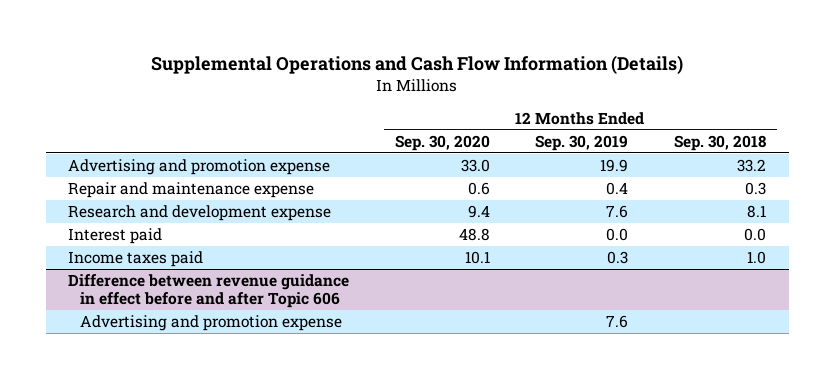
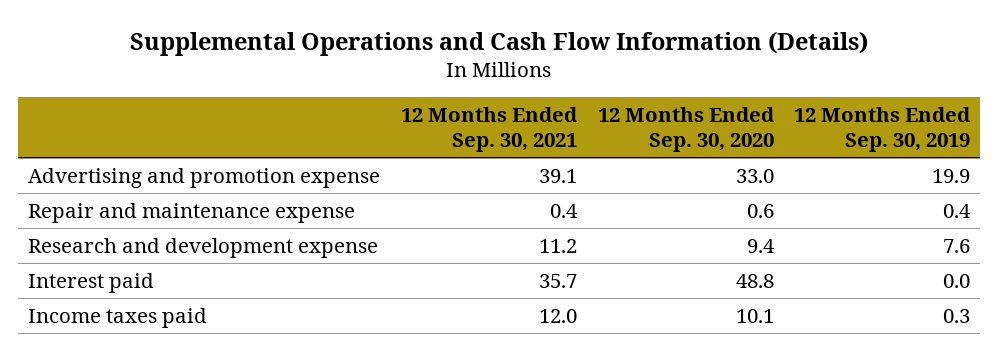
- | 12 Months Ended Sep. 30, 2020 | 12 Months Ended Sep. 30, 2019 | 12 Months Ended Sep. 30, 2018
+ | 12 Months Ended Sep. 30, 2021 | 12 Months Ended Sep. 30, 2020 | 12 Months Ended Sep. 30, 2019
- Difference between revenue guidance in effect before and after Topic 606
- Advertising and promotion expense | | 7.6 |

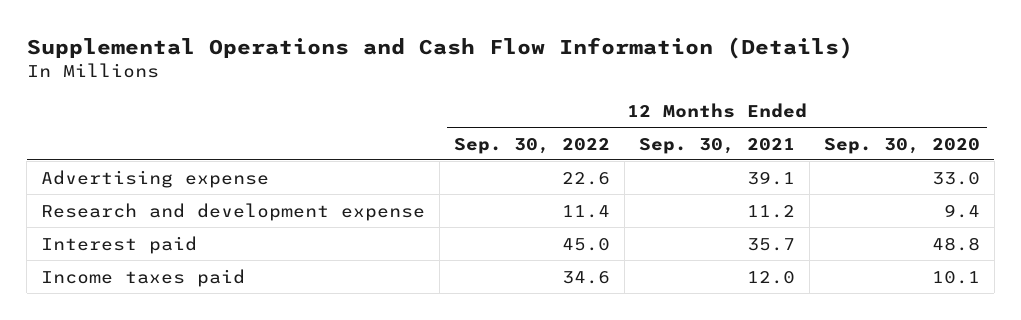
- | 12 Months Ended Sep. 30, 2021 | 12 Months Ended Sep. 30, 2020 | 12 Months Ended Sep. 30, 2019
+ | 12 Months Ended Sep. 30, 2022 | 12 Months Ended Sep. 30, 2021 | 12 Months Ended Sep. 30, 2020
- Advertising and promotion expense | 39.1 | 33.0 | 19.9
- Repair and maintenance expense | 0.4 | 0.6 | 0.4
+ Advertising expense | 22.6 | 39.1 | 33.0

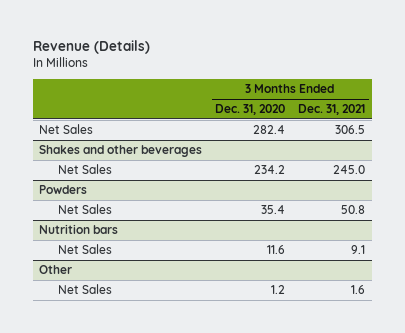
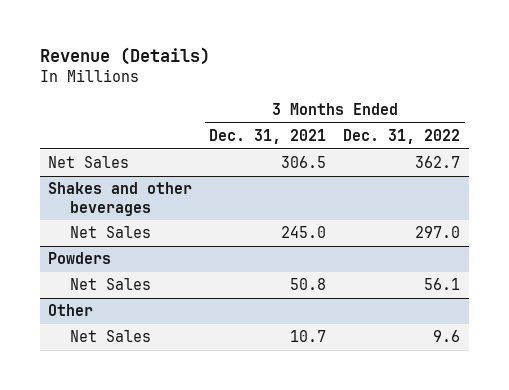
- | 3 Months Ended Dec. 31, 2020 | 3 Months Ended Dec. 31, 2021
+ | 3 Months Ended Dec. 31, 2021 | 3 Months Ended Dec. 31, 2022
- Nutrition bars
- Net Sales | 11.6 | 9.1
@ Other
- Net Sales | 1.2 | 1.6
+ Net Sales | 10.7 | 9.6

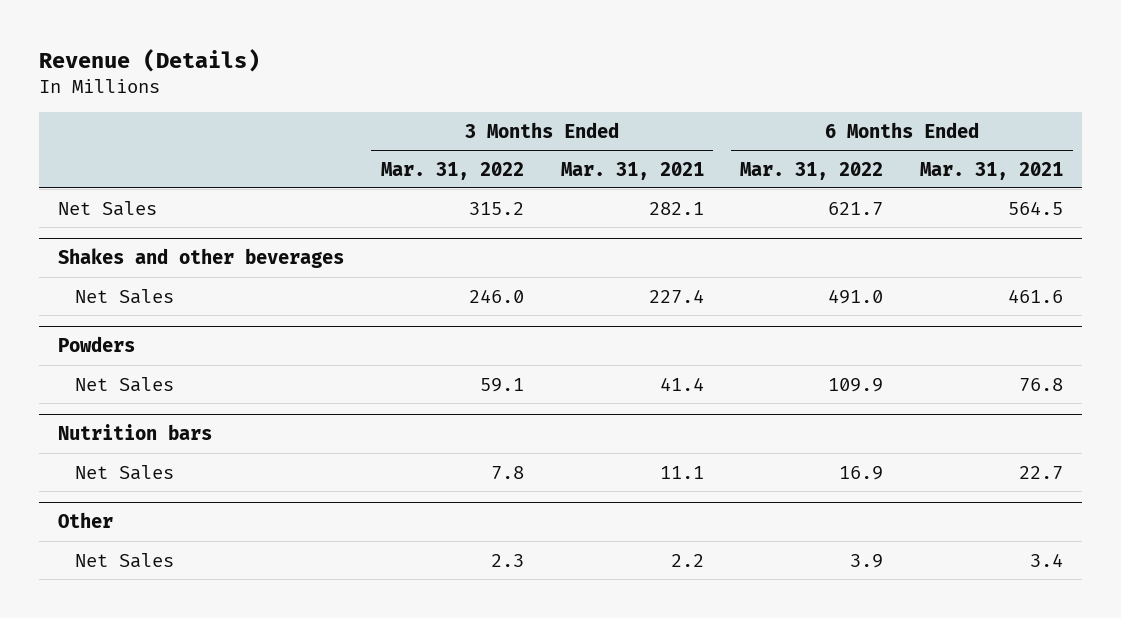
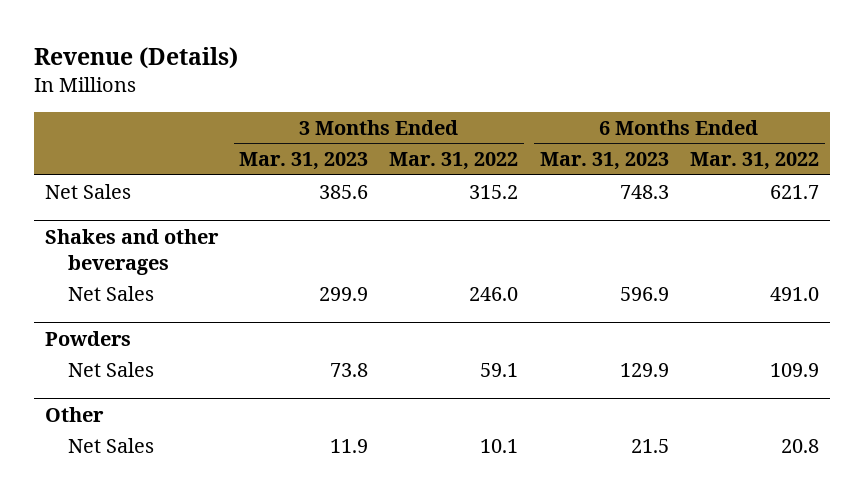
- | 3 Months Ended Mar. 31, 2022 | 3 Months Ended Mar. 31, 2021 | 6 Months Ended Mar. 31, 2022 | 6 Months Ended Mar. 31, 2021
+ | 3 Months Ended Mar. 31, 2023 | 3 Months Ended Mar. 31, 2022 | 6 Months Ended Mar. 31, 2023 | 6 Months Ended Mar. 31, 2022
- Nutrition bars
- Net Sales | 7.8 | 11.1 | 16.9 | 22.7
@ Other
- Net Sales | 2.3 | 2.2 | 3.9 | 3.4
+ Net Sales | 11.9 | 10.1 | 21.5 | 20.8

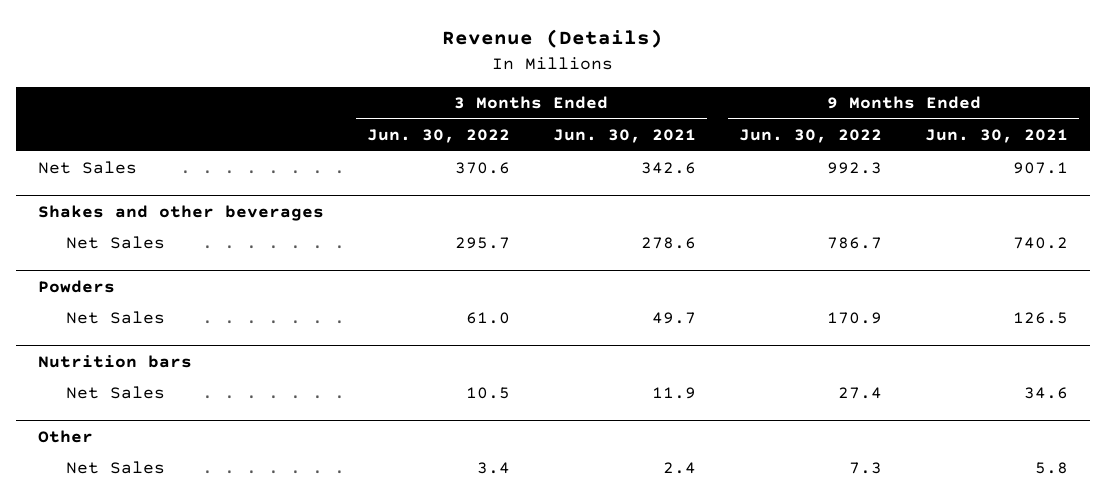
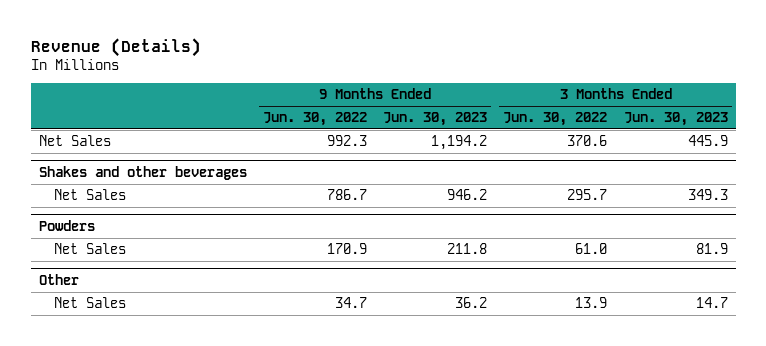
- | 3 Months Ended Jun. 30, 2022 | 3 Months Ended Jun. 30, 2021 | 9 Months Ended Jun. 30, 2022 | 9 Months Ended Jun. 30, 2021
+ | 9 Months Ended Jun. 30, 2022 | 9 Months Ended Jun. 30, 2023 | 3 Months Ended Jun. 30, 2022 | 3 Months Ended Jun. 30, 2023
- Nutrition bars
- Net Sales | 10.5 | 11.9 | 27.4 | 34.6
@ Other
- Net Sales | 3.4 | 2.4 | 7.3 | 5.8
+ Net Sales | 34.7 | 36.2 | 13.9 | 14.7

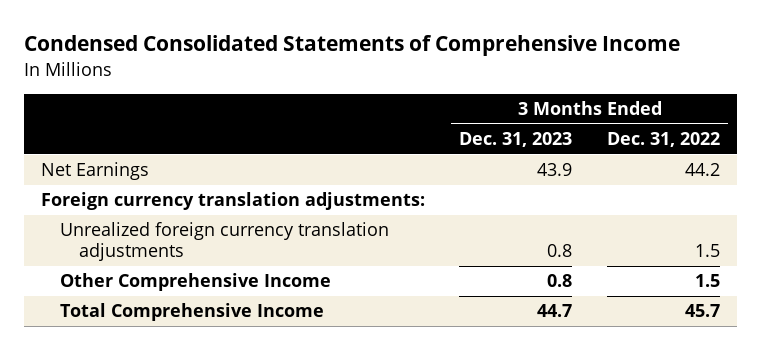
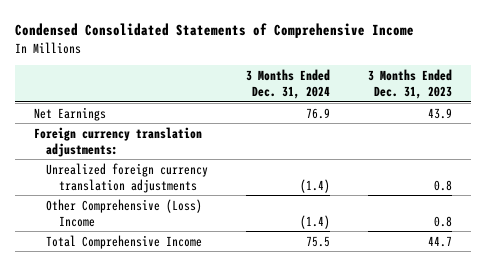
- | 3 Months Ended Dec. 31, 2023 | 3 Months Ended Dec. 31, 2022
+ | 3 Months Ended Dec. 31, 2024 | 3 Months Ended Dec. 31, 2023
- Other Comprehensive Income | 0.8 | 1.5
+ Other Comprehensive (Loss) Income | (1.4) | 0.8

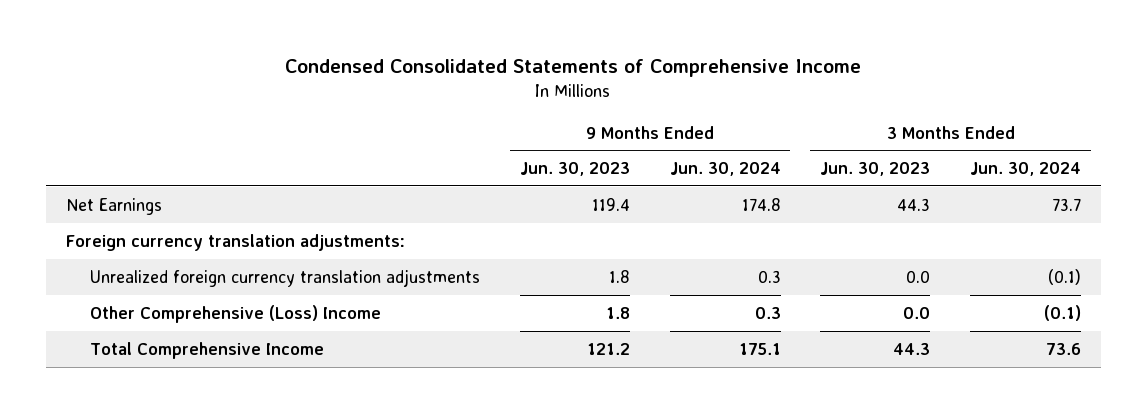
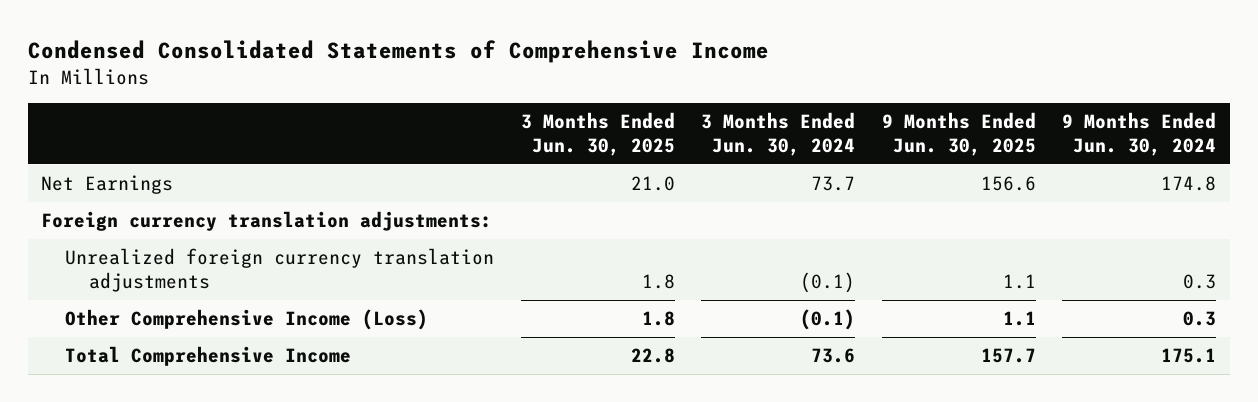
- | 9 Months Ended Jun. 30, 2023 | 9 Months Ended Jun. 30, 2024 | 3 Months Ended Jun. 30, 2023 | 3 Months Ended Jun. 30, 2024
+ | 3 Months Ended Jun. 30, 2025 | 3 Months Ended Jun. 30, 2024 | 9 Months Ended Jun. 30, 2025 | 9 Months Ended Jun. 30, 2024
- Other Comprehensive (Loss) Income | 1.8 | 0.3 | 0.0 | (0.1)
+ Other Comprehensive Income (Loss) | 1.8 | (0.1) | 1.1 | 0.3

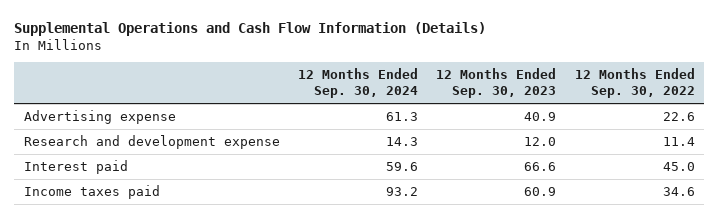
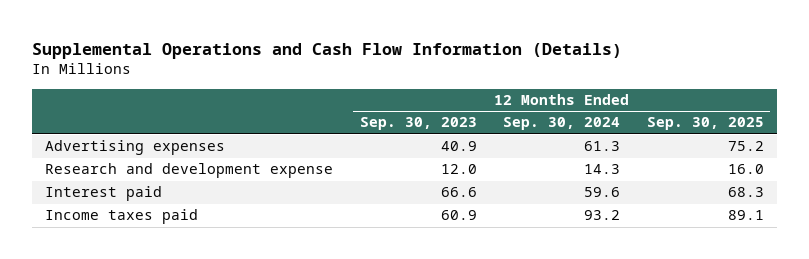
- | 12 Months Ended Sep. 30, 2024 | 12 Months Ended Sep. 30, 2023 | 12 Months Ended Sep. 30, 2022
+ | 12 Months Ended Sep. 30, 2023 | 12 Months Ended Sep. 30, 2024 | 12 Months Ended Sep. 30, 2025
- Advertising expense | 61.3 | 40.9 | 22.6
+ Advertising expenses | 40.9 | 61.3 | 75.2

